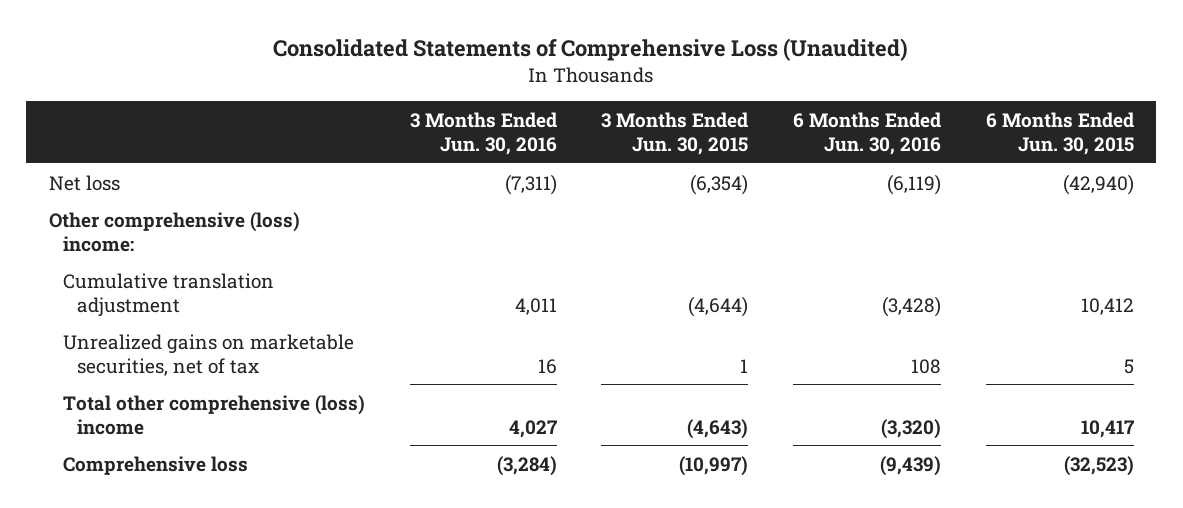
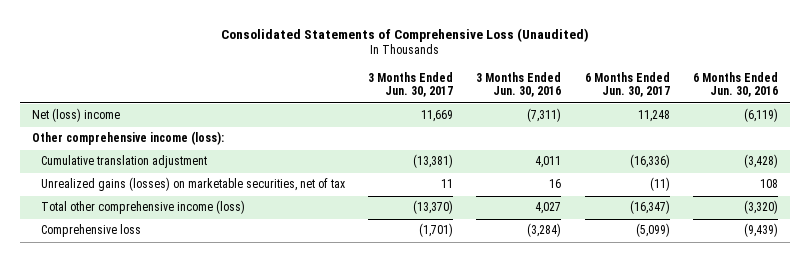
- | 3 Months Ended Jun. 30, 2016 | 3 Months Ended Jun. 30, 2015 | 6 Months Ended Jun. 30, 2016 | 6 Months Ended Jun. 30, 2015
+ | 3 Months Ended Jun. 30, 2017 | 3 Months Ended Jun. 30, 2016 | 6 Months Ended Jun. 30, 2017 | 6 Months Ended Jun. 30, 2016
- Net loss | (7,311) | (6,354) | (6,119) | (42,940)
- Other comprehensive (loss) income:
+ Net (loss) income | 11,669 | (7,311) | 11,248 | (6,119)
+ Other comprehensive income (loss):
- Unrealized gains on marketable securities, net of tax | 16 | 1 | 108 | 5
- Total other comprehensive (loss) income | 4,027 | (4,643) | (3,320) | 10,417
+ Unrealized gains (losses) on marketable securities, net of tax | 11 | 16 | (11) | 108
+ Total other comprehensive income (loss) | (13,370) | 4,027 | (16,347) | (3,320)

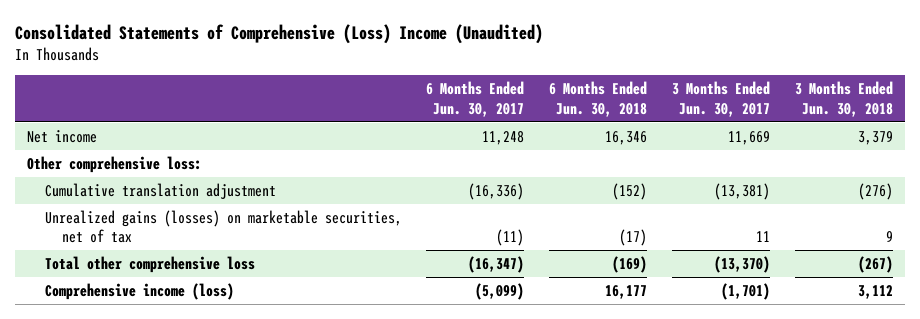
- Consolidated Statements of Comprehensive Loss (Unaudited)
+ Consolidated Statements of Comprehensive (Loss) Income (Unaudited)
- | 3 Months Ended Jun. 30, 2017 | 3 Months Ended Jun. 30, 2016 | 6 Months Ended Jun. 30, 2017 | 6 Months Ended Jun. 30, 2016
+ | 6 Months Ended Jun. 30, 2017 | 6 Months Ended Jun. 30, 2018 | 3 Months Ended Jun. 30, 2017 | 3 Months Ended Jun. 30, 2018
- Net (loss) income | 11,669 | (7,311) | 11,248 | (6,119)
- Other comprehensive income (loss):
+ Net income | 11,248 | 16,346 | 11,669 | 3,379
+ Other comprehensive loss:
- Total other comprehensive income (loss) | (13,370) | 4,027 | (16,347) | (3,320)
- Comprehensive loss | (1,701) | (3,284) | (5,099) | (9,439)
+ Total other comprehensive loss | (16,347) | (169) | (13,370) | (267)
+ Comprehensive income (loss) | (5,099) | 16,177 | (1,701) | 3,112

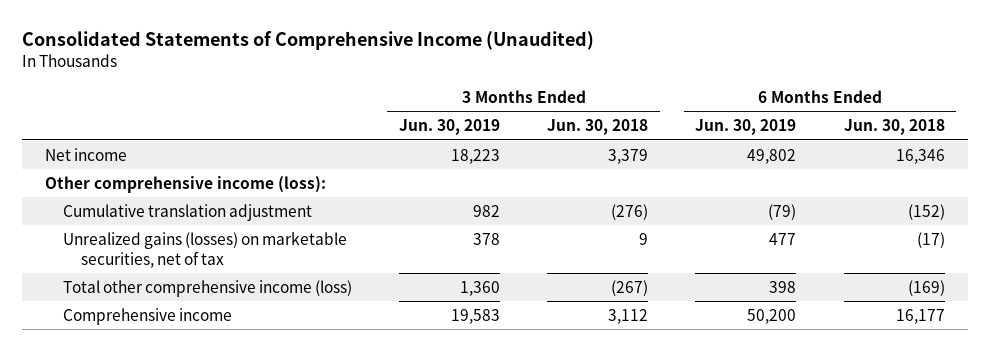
- Consolidated Statements of Comprehensive (Loss) Income (Unaudited)
+ Consolidated Statements of Comprehensive Income (Unaudited)
- | 6 Months Ended Jun. 30, 2017 | 6 Months Ended Jun. 30, 2018 | 3 Months Ended Jun. 30, 2017 | 3 Months Ended Jun. 30, 2018
+ | 3 Months Ended Jun. 30, 2019 | 3 Months Ended Jun. 30, 2018 | 6 Months Ended Jun. 30, 2019 | 6 Months Ended Jun. 30, 2018
- Other comprehensive loss:
+ Other comprehensive income (loss):
- Total other comprehensive loss | (16,347) | (169) | (13,370) | (267)
- Comprehensive income (loss) | (5,099) | 16,177 | (1,701) | 3,112
+ Total other comprehensive income (loss) | 1,360 | (267) | 398 | (169)
+ Comprehensive income | 19,583 | 3,112 | 50,200 | 16,177

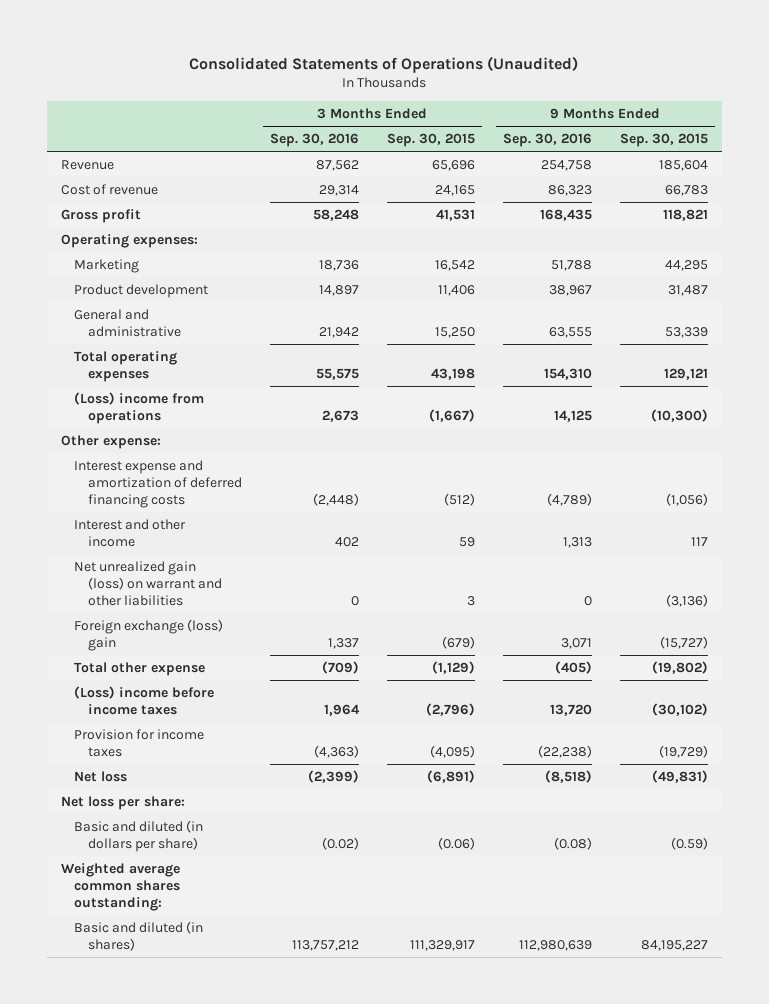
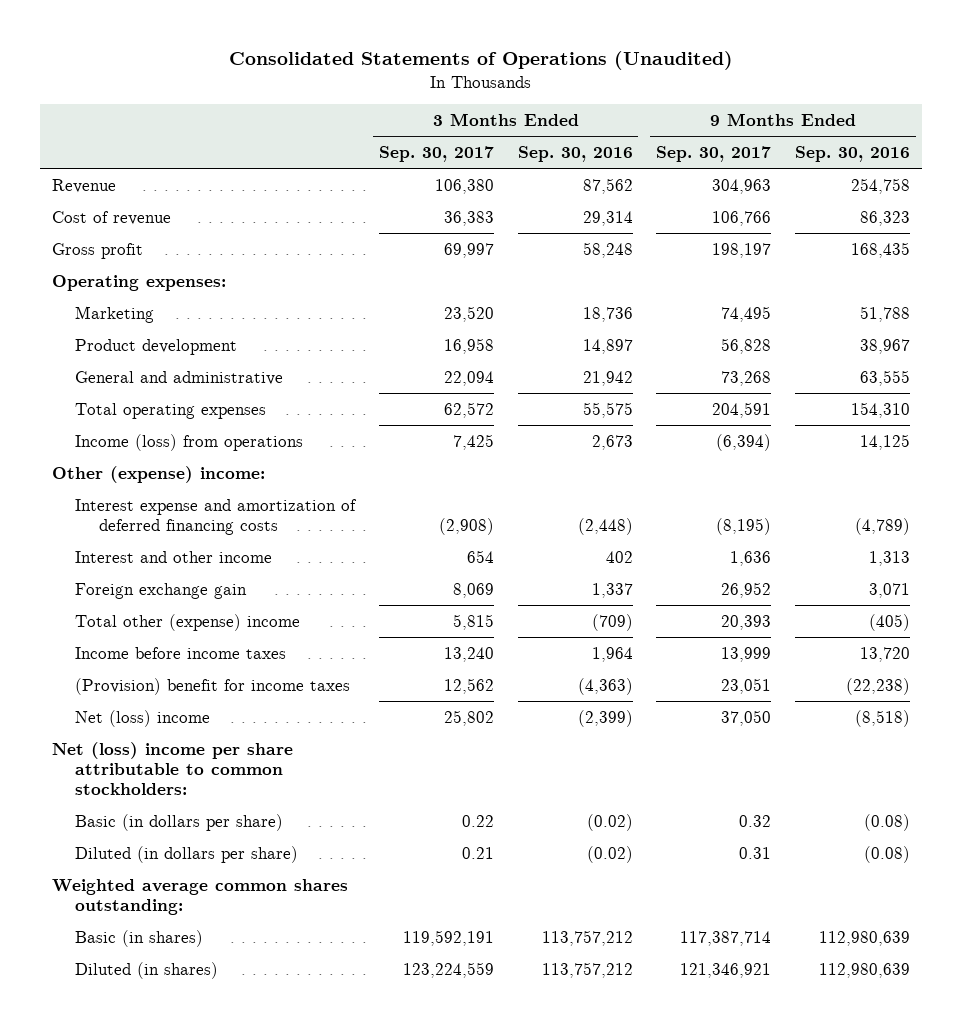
- | 3 Months Ended Sep. 30, 2016 | 3 Months Ended Sep. 30, 2015 | 9 Months Ended Sep. 30, 2016 | 9 Months Ended Sep. 30, 2015
+ | 3 Months Ended Sep. 30, 2017 | 3 Months Ended Sep. 30, 2016 | 9 Months Ended Sep. 30, 2017 | 9 Months Ended Sep. 30, 2016
- (Loss) income from operations | 2,673 | (1,667) | 14,125 | (10,300)
- Other expense:
+ Income (loss) from operations | 7,425 | 2,673 | (6,394) | 14,125
+ Other (expense) income:
- Net unrealized gain (loss) on warrant and other liabilities | 0 | 3 | 0 | (3,136)
- Foreign exchange (loss) gain | 1,337 | (679) | 3,071 | (15,727)
- Total other expense | (709) | (1,129) | (405) | (19,802)
- (Loss) income before income taxes | 1,964 | (2,796) | 13,720 | (30,102)
- Provision for income taxes | (4,363) | (4,095) | (22,238) | (19,729)
- Net loss | (2,399) | (6,891) | (8,518) | (49,831)
- Net loss per share:
- Basic and diluted (in dollars per share) | (0.02) | (0.06) | (0.08) | (0.59)
+ Foreign exchange gain | 8,069 | 1,337 | 26,952 | 3,071
+ Total other (expense) income | 5,815 | (709) | 20,393 | (405)
+ Income before income taxes | 13,240 | 1,964 | 13,999 | 13,720
+ (Provision) benefit for income taxes | 12,562 | (4,363) | 23,051 | (22,238)
+ Net (loss) income | 25,802 | (2,399) | 37,050 | (8,518)
+ Net (loss) income per share attributable to common stockholders:
+ Basic (in dollars per share) | 0.22 | (0.02) | 0.32 | (0.08)
+ Diluted (in dollars per share) | 0.21 | (0.02) | 0.31 | (0.08)
- Basic and diluted (in shares) | 113,757,212 | 111,329,917 | 112,980,639 | 84,195,227
+ Basic (in shares) | 119,592,191 | 113,757,212 | 117,387,714 | 112,980,639
+ Diluted (in shares) | 123,224,559 | 113,757,212 | 121,346,921 | 112,980,639

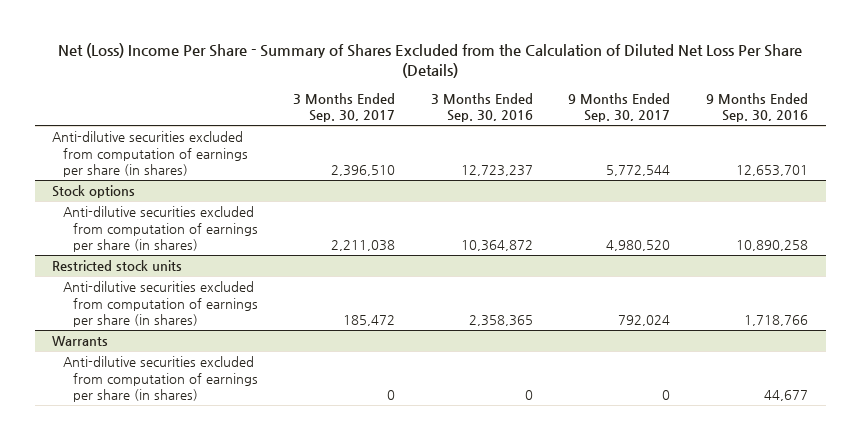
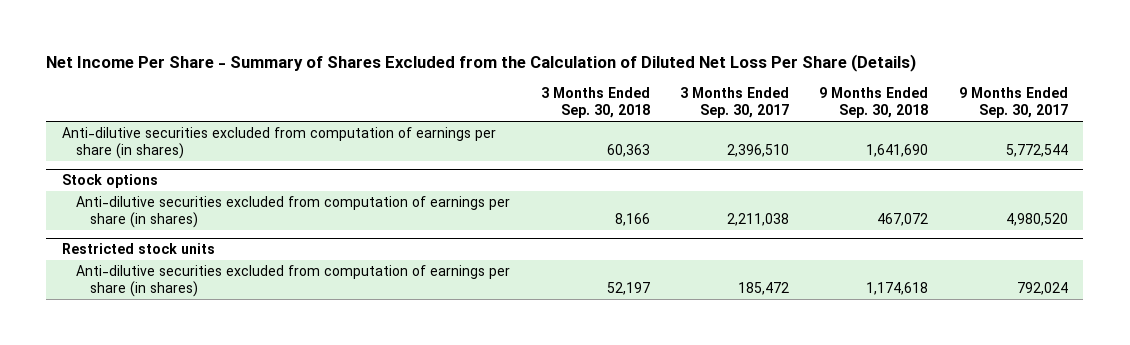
- Net (Loss) Income Per Share - Summary of Shares Excluded from the Calculation of Diluted Net Loss Per Share (Details)
+ Net Income Per Share - Summary of Shares Excluded from the Calculation of Diluted Net Loss Per Share (Details)
- | 3 Months Ended Sep. 30, 2017 | 3 Months Ended Sep. 30, 2016 | 9 Months Ended Sep. 30, 2017 | 9 Months Ended Sep. 30, 2016
+ | 3 Months Ended Sep. 30, 2018 | 3 Months Ended Sep. 30, 2017 | 9 Months Ended Sep. 30, 2018 | 9 Months Ended Sep. 30, 2017
- Warrants
- Anti-dilutive securities excluded from computation of earnings per share (in shares) | 0 | 0 | 0 | 44,677

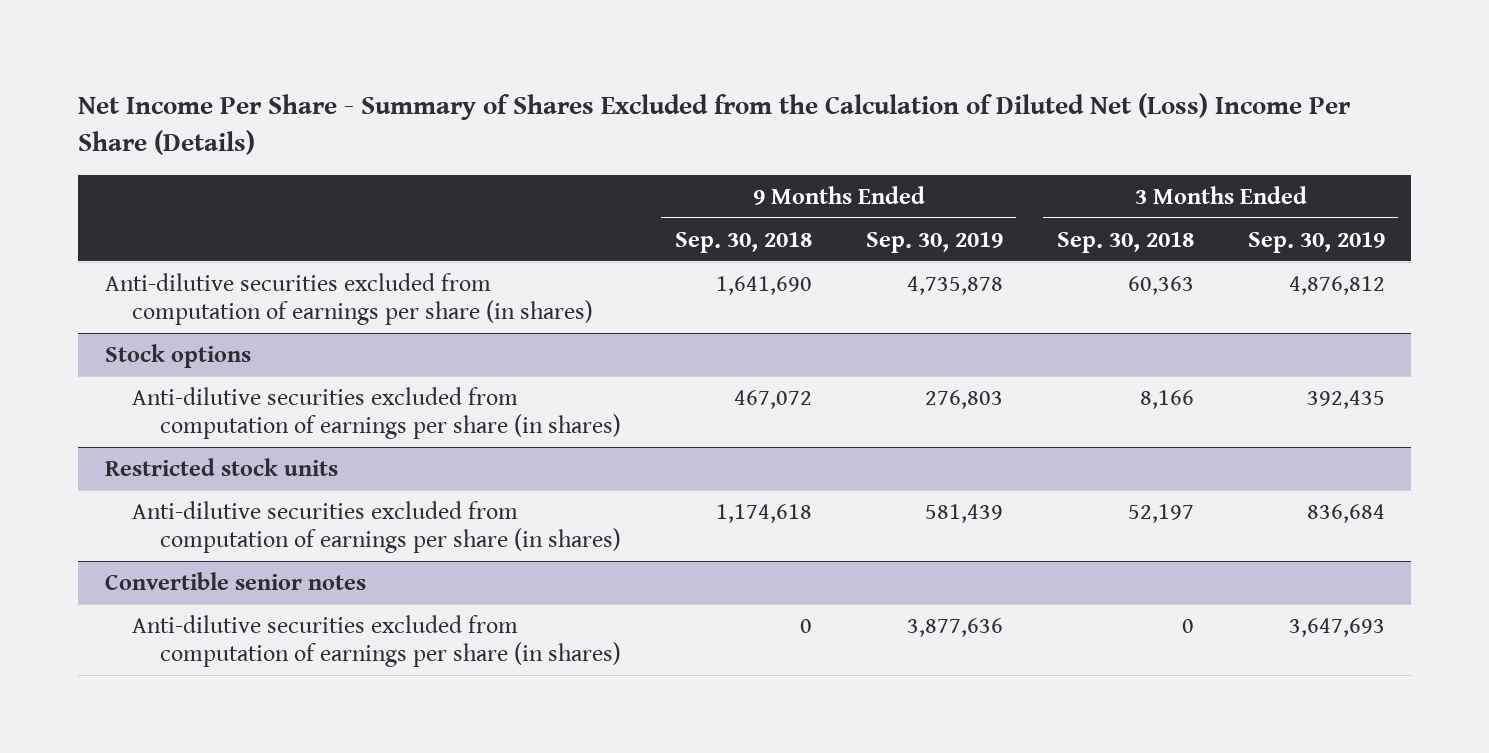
- Net Income Per Share - Summary of Shares Excluded from the Calculation of Diluted Net Loss Per Share (Details)
+ Net Income Per Share - Summary of Shares Excluded from the Calculation of Diluted Net (Loss) Income Per Share (Details)
- | 3 Months Ended Sep. 30, 2018 | 3 Months Ended Sep. 30, 2017 | 9 Months Ended Sep. 30, 2018 | 9 Months Ended Sep. 30, 2017
+ | 9 Months Ended Sep. 30, 2018 | 9 Months Ended Sep. 30, 2019 | 3 Months Ended Sep. 30, 2018 | 3 Months Ended Sep. 30, 2019
+ Convertible senior notes
+ Anti-dilutive securities excluded from computation of earnings per share (in shares) | 0 | 3,877,636 | 0 | 3,647,693

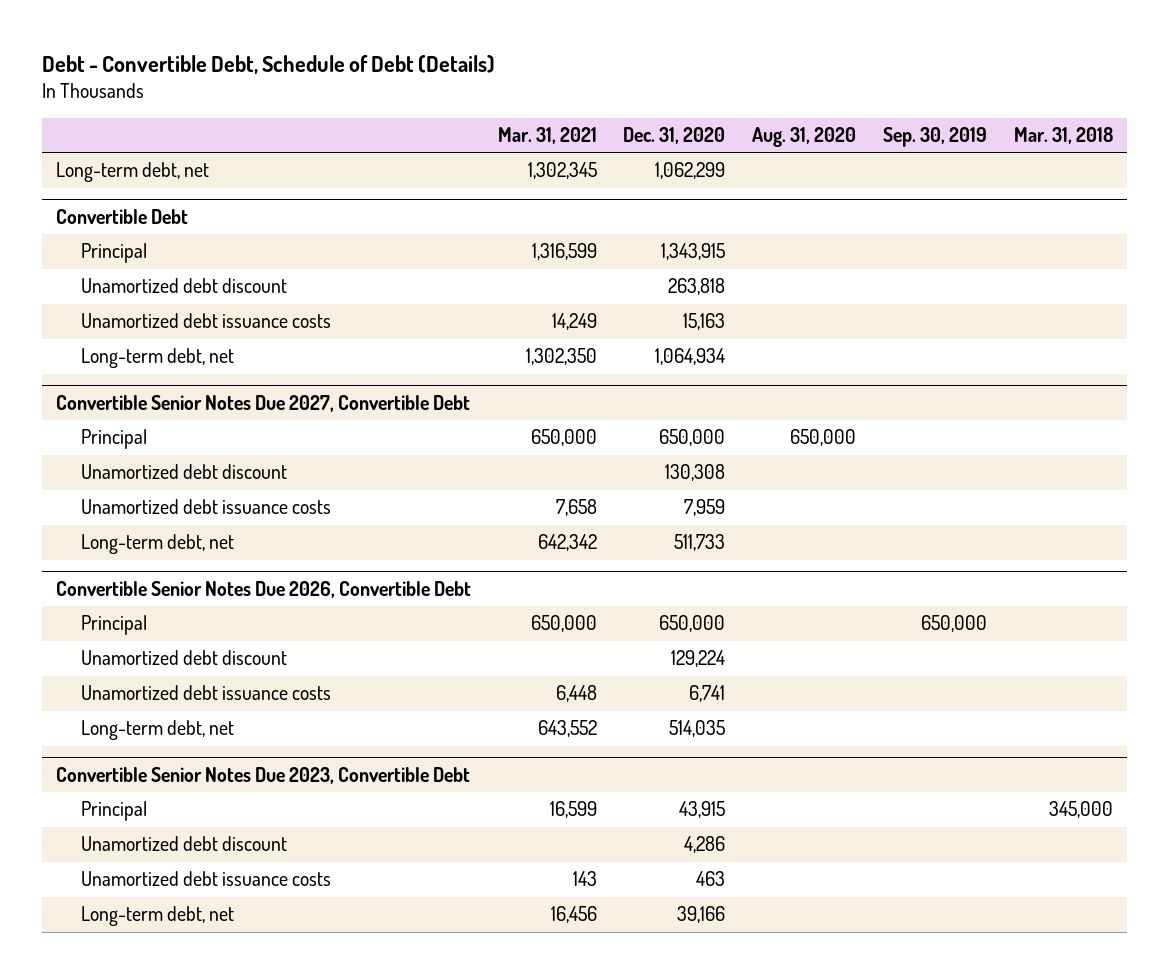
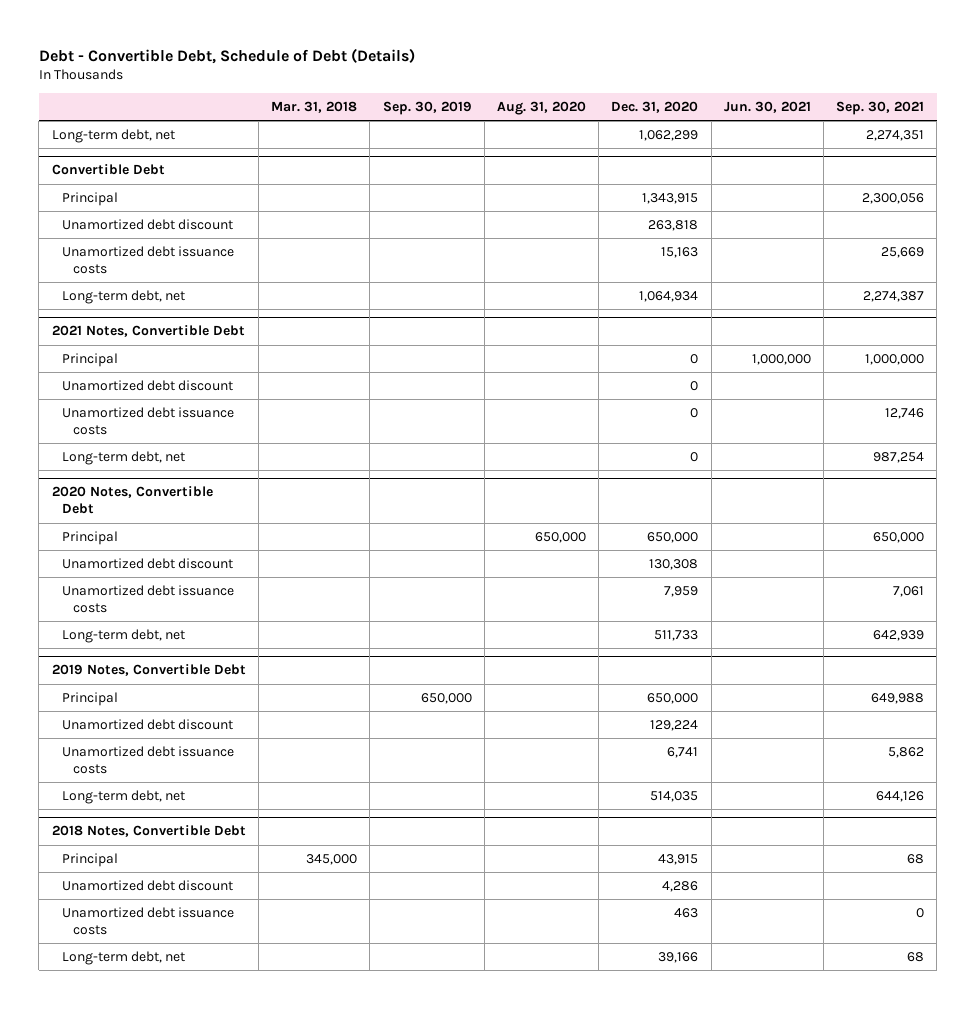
- | Mar. 31, 2021 | Dec. 31, 2020 | Aug. 31, 2020 | Sep. 30, 2019 | Mar. 31, 2018
+ | Mar. 31, 2018 | Sep. 30, 2019 | Aug. 31, 2020 | Dec. 31, 2020 | Jun. 30, 2021 | Sep. 30, 2021
- Convertible Senior Notes Due 2027, Convertible Debt
+ 2021 Notes, Convertible Debt
+ Principal | | | | 0 | 1,000,000 | 1,000,000
+ Unamortized debt discount | | | | 0 | |
+ Unamortized debt issuance costs | | | | 0 | | 12,746
+ Long-term debt, net | | | | 0 | | 987,254
+ 2020 Notes, Convertible Debt
- Convertible Senior Notes Due 2026, Convertible Debt
+ 2019 Notes, Convertible Debt
- Convertible Senior Notes Due 2023, Convertible Debt
+ 2018 Notes, Convertible Debt

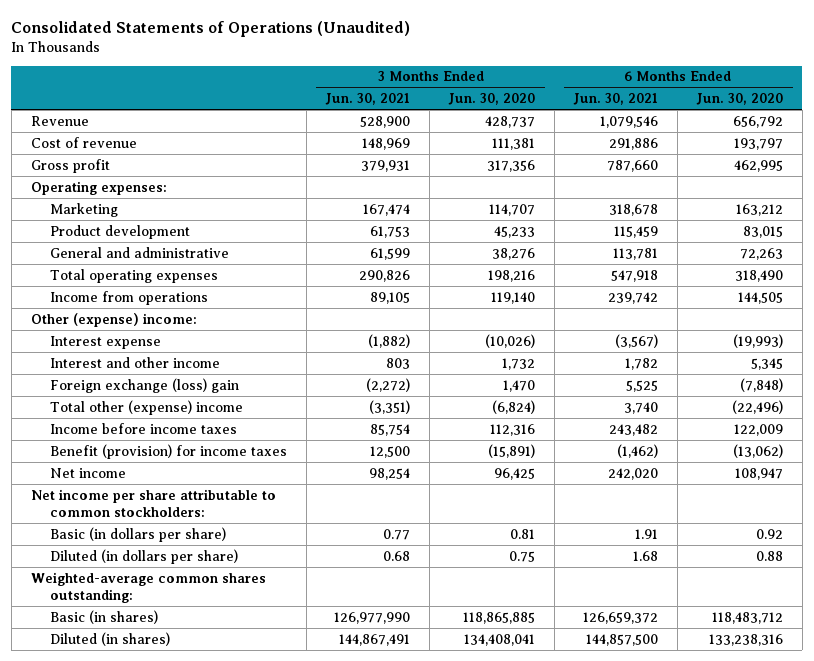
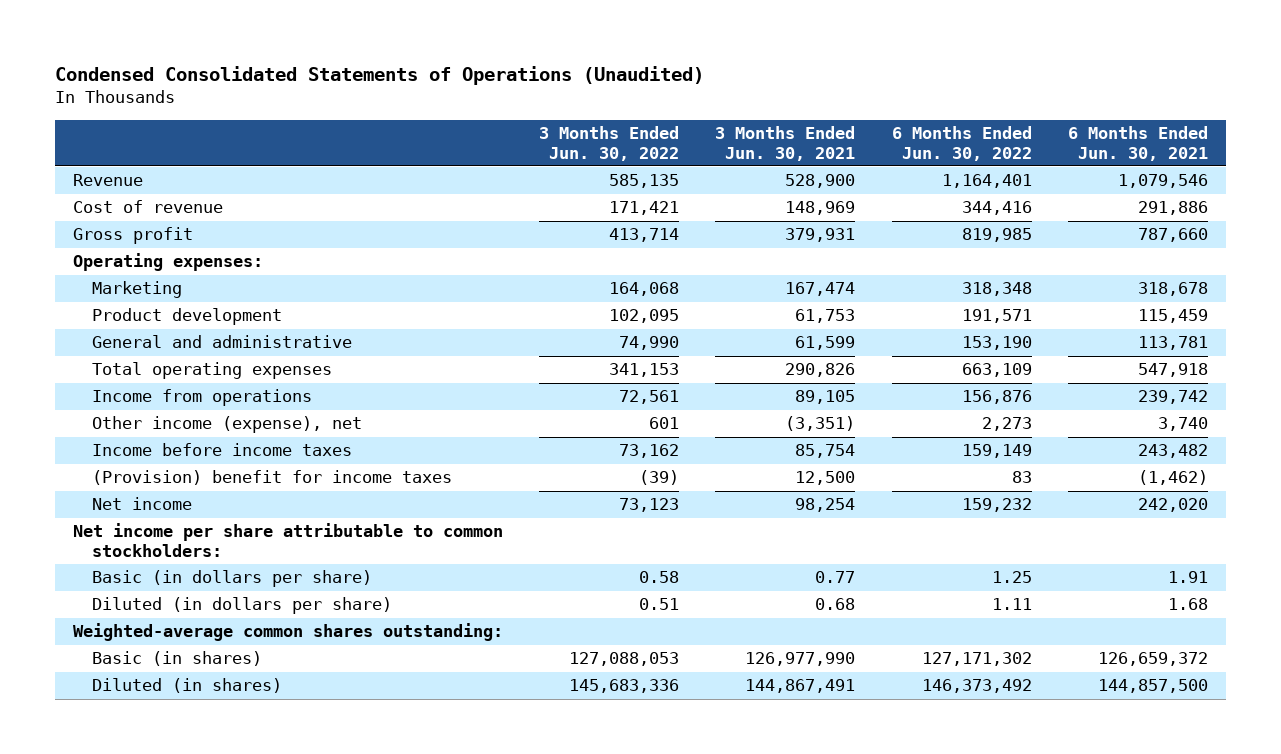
- Consolidated Statements of Operations (Unaudited)
+ Condensed Consolidated Statements of Operations (Unaudited)
- | 3 Months Ended Jun. 30, 2021 | 3 Months Ended Jun. 30, 2020 | 6 Months Ended Jun. 30, 2021 | 6 Months Ended Jun. 30, 2020
+ | 3 Months Ended Jun. 30, 2022 | 3 Months Ended Jun. 30, 2021 | 6 Months Ended Jun. 30, 2022 | 6 Months Ended Jun. 30, 2021
- Other (expense) income:
- Interest expense | (1,882) | (10,026) | (3,567) | (19,993)
- Interest and other income | 803 | 1,732 | 1,782 | 5,345
- Foreign exchange (loss) gain | (2,272) | 1,470 | 5,525 | (7,848)
- Total other (expense) income | (3,351) | (6,824) | 3,740 | (22,496)
+ Other income (expense), net | 601 | (3,351) | 2,273 | 3,740
- Benefit (provision) for income taxes | 12,500 | (15,891) | (1,462) | (13,062)
+ (Provision) benefit for income taxes | (39) | 12,500 | 83 | (1,462)

